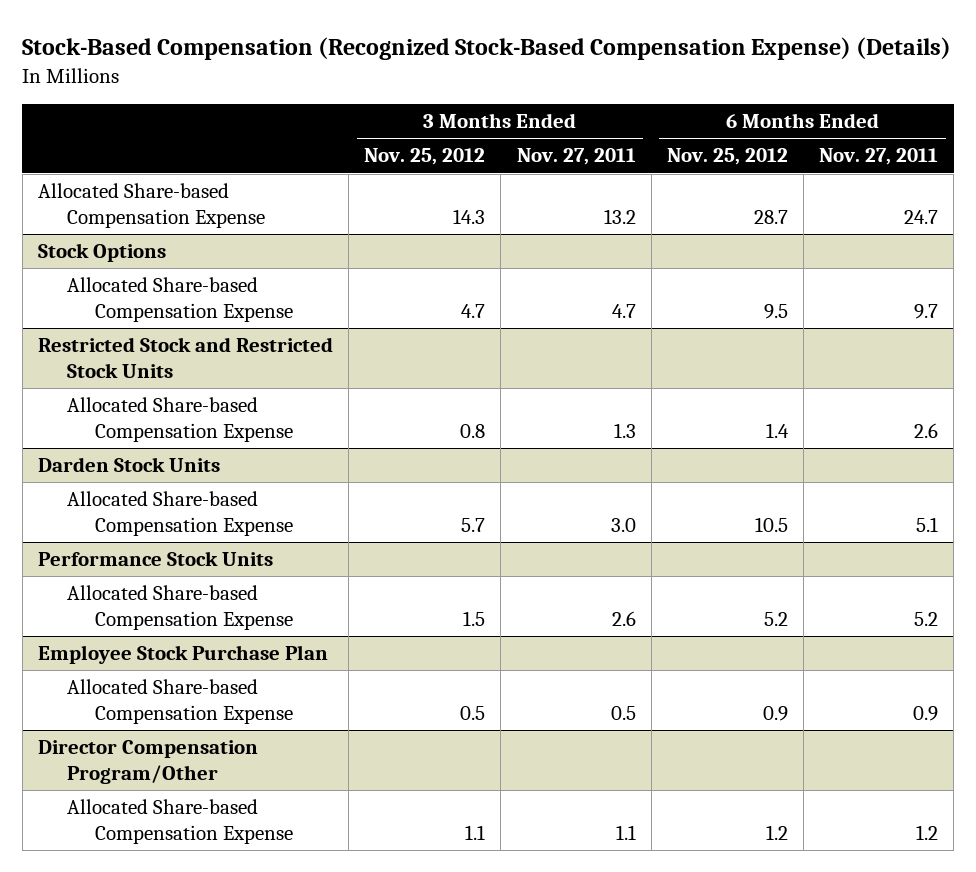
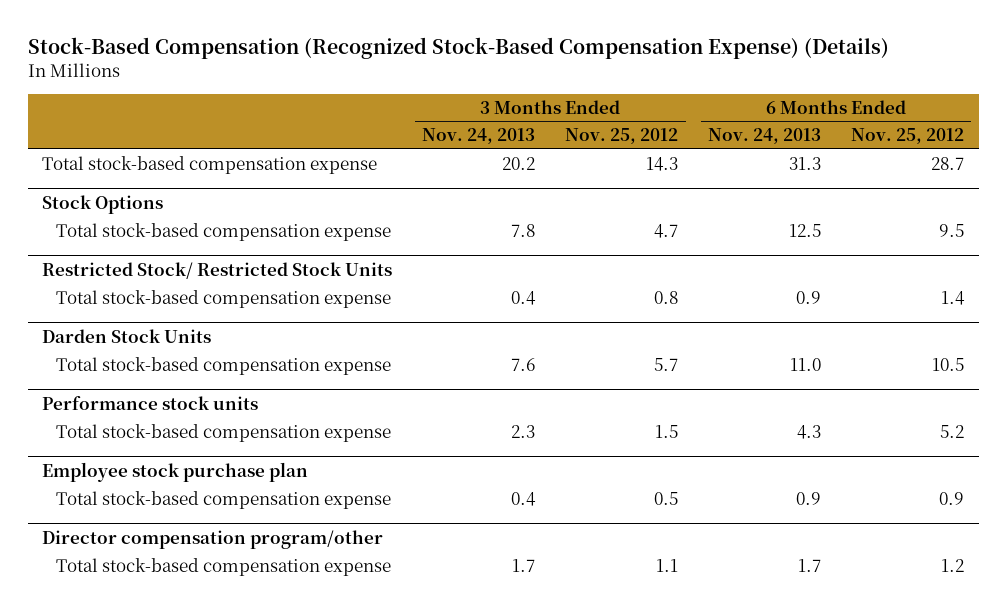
- | 3 Months Ended Nov. 25, 2012 | 3 Months Ended Nov. 27, 2011 | 6 Months Ended Nov. 25, 2012 | 6 Months Ended Nov. 27, 2011
+ | 3 Months Ended Nov. 24, 2013 | 3 Months Ended Nov. 25, 2012 | 6 Months Ended Nov. 24, 2013 | 6 Months Ended Nov. 25, 2012
- Allocated Share-based Compensation Expense | 14.3 | 13.2 | 28.7 | 24.7
+ Total stock-based compensation expense | 20.2 | 14.3 | 31.3 | 28.7
@ Stock Options
- Allocated Share-based Compensation Expense | 4.7 | 4.7 | 9.5 | 9.7
- Restricted Stock and Restricted Stock Units
- Allocated Share-based Compensation Expense | 0.8 | 1.3 | 1.4 | 2.6
@ Stock Options
+ Total stock-based compensation expense | 7.8 | 4.7 | 12.5 | 9.5
+ Restricted Stock/ Restricted Stock Units
+ Total stock-based compensation expense | 0.4 | 0.8 | 0.9 | 1.4
@ Darden Stock Units
- Allocated Share-based Compensation Expense | 5.7 | 3.0 | 10.5 | 5.1
- Performance Stock Units
- Allocated Share-based Compensation Expense | 1.5 | 2.6 | 5.2 | 5.2
- Employee Stock Purchase Plan
- Allocated Share-based Compensation Expense | 0.5 | 0.5 | 0.9 | 0.9
- Director Compensation Program/Other
- Allocated Share-based Compensation Expense | 1.1 | 1.1 | 1.2 | 1.2
@ Darden Stock Units
+ Total stock-based compensation expense | 7.6 | 5.7 | 11.0 | 10.5
+ Performance stock units
+ Total stock-based compensation expense | 2.3 | 1.5 | 4.3 | 5.2
+ Employee stock purchase plan
+ Total stock-based compensation expense | 0.4 | 0.5 | 0.9 | 0.9
+ Director compensation program/other
+ Total stock-based compensation expense | 1.7 | 1.1 | 1.7 | 1.2

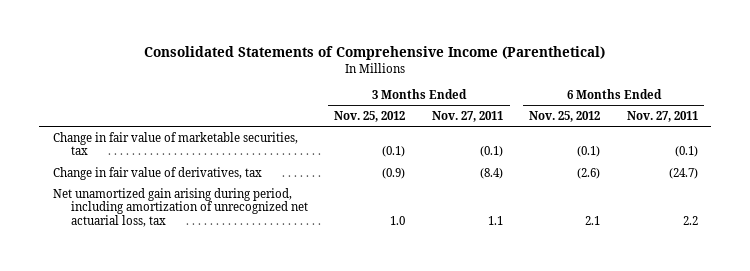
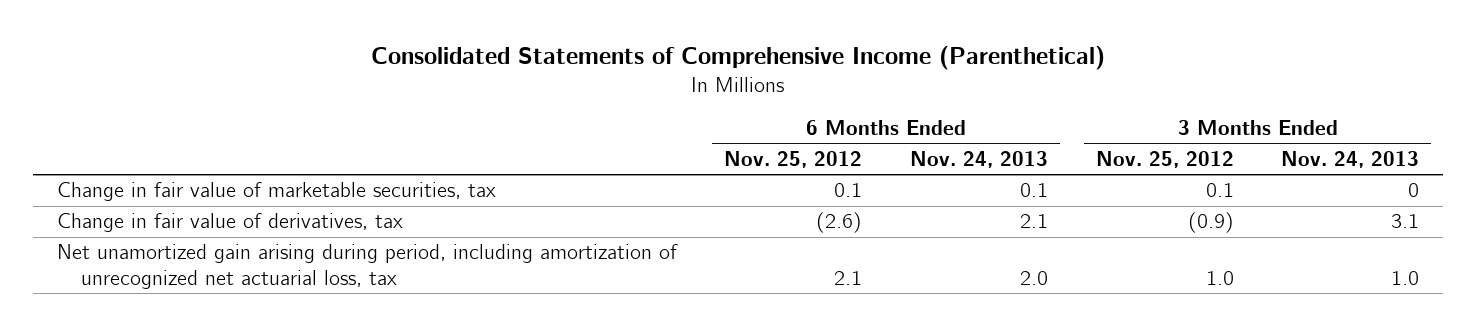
- | 3 Months Ended Nov. 25, 2012 | 3 Months Ended Nov. 27, 2011 | 6 Months Ended Nov. 25, 2012 | 6 Months Ended Nov. 27, 2011
+ | 6 Months Ended Nov. 25, 2012 | 6 Months Ended Nov. 24, 2013 | 3 Months Ended Nov. 25, 2012 | 3 Months Ended Nov. 24, 2013
- Change in fair value of marketable securities, tax | (0.1) | (0.1) | (0.1) | (0.1)
+ Change in fair value of marketable securities, tax | 0.1 | 0.1 | 0.1 | 0

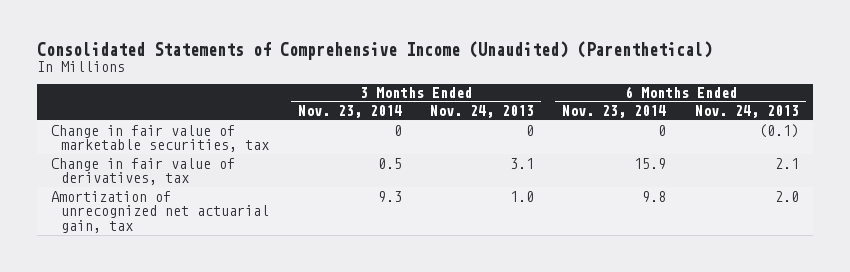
- Consolidated Statements of Comprehensive Income (Parenthetical)
+ Consolidated Statements of Comprehensive Income (Unaudited) (Parenthetical)
- | 6 Months Ended Nov. 25, 2012 | 6 Months Ended Nov. 24, 2013 | 3 Months Ended Nov. 25, 2012 | 3 Months Ended Nov. 24, 2013
+ | 3 Months Ended Nov. 23, 2014 | 3 Months Ended Nov. 24, 2013 | 6 Months Ended Nov. 23, 2014 | 6 Months Ended Nov. 24, 2013
- Change in fair value of marketable securities, tax | 0.1 | 0.1 | 0.1 | 0
+ Change in fair value of marketable securities, tax | 0 | 0 | 0 | (0.1)
- Net unamortized gain arising during period, including amortization of unrecognized net actuarial loss, tax | 2.1 | 2.0 | 1.0 | 1.0
+ Amortization of unrecognized net actuarial gain, tax | 9.3 | 1.0 | 9.8 | 2.0

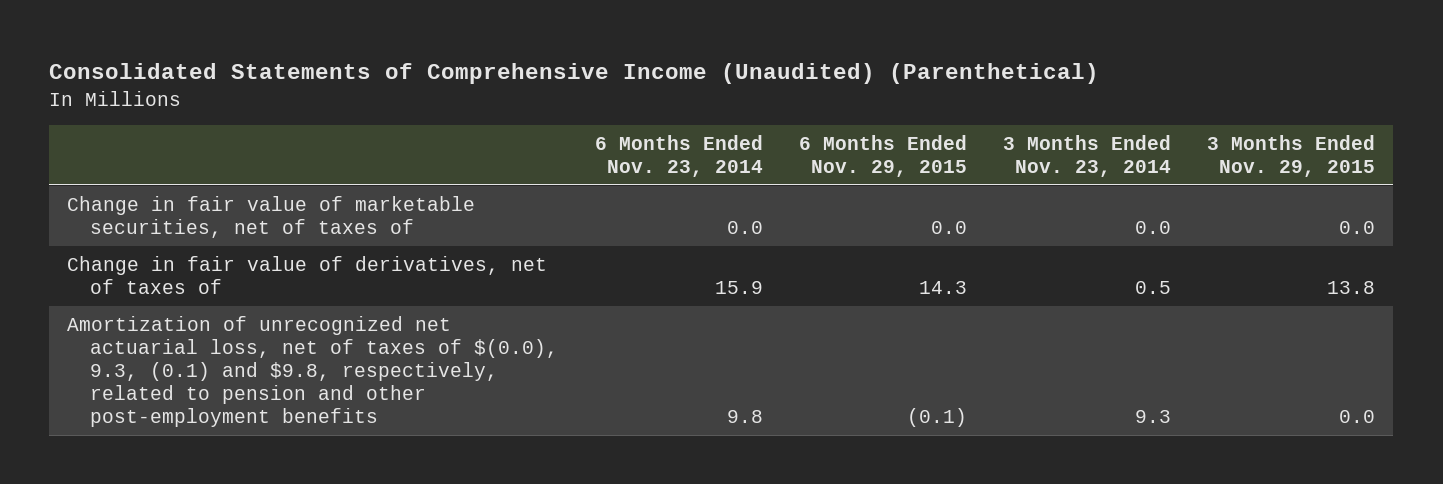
- | 3 Months Ended Nov. 23, 2014 | 3 Months Ended Nov. 24, 2013 | 6 Months Ended Nov. 23, 2014 | 6 Months Ended Nov. 24, 2013
+ | 6 Months Ended Nov. 23, 2014 | 6 Months Ended Nov. 29, 2015 | 3 Months Ended Nov. 23, 2014 | 3 Months Ended Nov. 29, 2015
- Change in fair value of marketable securities, tax | 0 | 0 | 0 | (0.1)
- Change in fair value of derivatives, tax | 0.5 | 3.1 | 15.9 | 2.1
- Amortization of unrecognized net actuarial gain, tax | 9.3 | 1.0 | 9.8 | 2.0
+ Change in fair value of marketable securities, net of taxes of | 0.0 | 0.0 | 0.0 | 0.0
+ Change in fair value of derivatives, net of taxes of | 15.9 | 14.3 | 0.5 | 13.8
+ Amortization of unrecognized net actuarial loss, net of taxes of $(0.0), 9.3, (0.1) and $9.8, respectively, related to pension and other post-employment benefits | 9.8 | (0.1) | 9.3 | 0.0

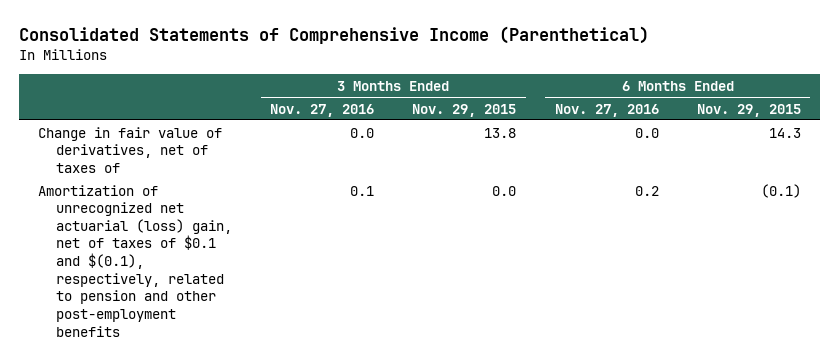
- Consolidated Statements of Comprehensive Income (Unaudited) (Parenthetical)
+ Consolidated Statements of Comprehensive Income (Parenthetical)
- | 6 Months Ended Nov. 23, 2014 | 6 Months Ended Nov. 29, 2015 | 3 Months Ended Nov. 23, 2014 | 3 Months Ended Nov. 29, 2015
+ | 3 Months Ended Nov. 27, 2016 | 3 Months Ended Nov. 29, 2015 | 6 Months Ended Nov. 27, 2016 | 6 Months Ended Nov. 29, 2015
- Change in fair value of marketable securities, net of taxes of | 0.0 | 0.0 | 0.0 | 0.0
- Amortization of unrecognized net actuarial loss, net of taxes of $(0.0), 9.3, (0.1) and $9.8, respectively, related to pension and other post-employment benefits | 9.8 | (0.1) | 9.3 | 0.0
+ Amortization of unrecognized net actuarial (loss) gain, net of taxes of $0.1 and $(0.1), respectively, related to pension and other post-employment benefits | 0.1 | 0.0 | 0.2 | (0.1)

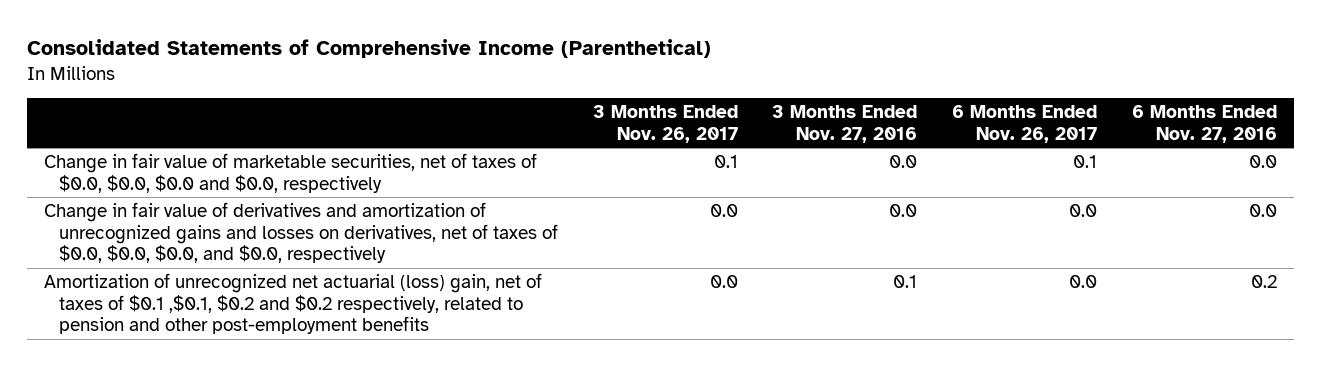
- | 3 Months Ended Nov. 27, 2016 | 3 Months Ended Nov. 29, 2015 | 6 Months Ended Nov. 27, 2016 | 6 Months Ended Nov. 29, 2015
+ | 3 Months Ended Nov. 26, 2017 | 3 Months Ended Nov. 27, 2016 | 6 Months Ended Nov. 26, 2017 | 6 Months Ended Nov. 27, 2016
- Change in fair value of derivatives, net of taxes of | 0.0 | 13.8 | 0.0 | 14.3
- Amortization of unrecognized net actuarial (loss) gain, net of taxes of $0.1 and $(0.1), respectively, related to pension and other post-employment benefits | 0.1 | 0.0 | 0.2 | (0.1)
+ Change in fair value of marketable securities, net of taxes of $0.0, $0.0, $0.0 and $0.0, respectively | 0.1 | 0.0 | 0.1 | 0.0
+ Change in fair value of derivatives and amortization of unrecognized gains and losses on derivatives, net of taxes of $0.0, $0.0, $0.0, and $0.0, respectively | 0.0 | 0.0 | 0.0 | 0.0
+ Amortization of unrecognized net actuarial (loss) gain, net of taxes of $0.1 ,$0.1, $0.2 and $0.2 respectively, related to pension and other post-employment benefits | 0.0 | 0.1 | 0.0 | 0.2

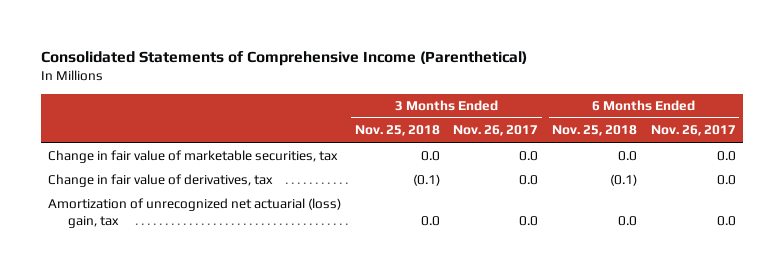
- | 3 Months Ended Nov. 26, 2017 | 3 Months Ended Nov. 27, 2016 | 6 Months Ended Nov. 26, 2017 | 6 Months Ended Nov. 27, 2016
+ | 3 Months Ended Nov. 25, 2018 | 3 Months Ended Nov. 26, 2017 | 6 Months Ended Nov. 25, 2018 | 6 Months Ended Nov. 26, 2017
- Change in fair value of marketable securities, net of taxes of $0.0, $0.0, $0.0 and $0.0, respectively | 0.1 | 0.0 | 0.1 | 0.0
- Change in fair value of derivatives and amortization of unrecognized gains and losses on derivatives, net of taxes of $0.0, $0.0, $0.0, and $0.0, respectively | 0.0 | 0.0 | 0.0 | 0.0
- Amortization of unrecognized net actuarial (loss) gain, net of taxes of $0.1 ,$0.1, $0.2 and $0.2 respectively, related to pension and other post-employment benefits | 0.0 | 0.1 | 0.0 | 0.2
+ Change in fair value of marketable securities, tax | 0.0 | 0.0 | 0.0 | 0.0
+ Change in fair value of derivatives, tax | (0.1) | 0.0 | (0.1) | 0.0
+ Amortization of unrecognized net actuarial (loss) gain, tax | 0.0 | 0.0 | 0.0 | 0.0

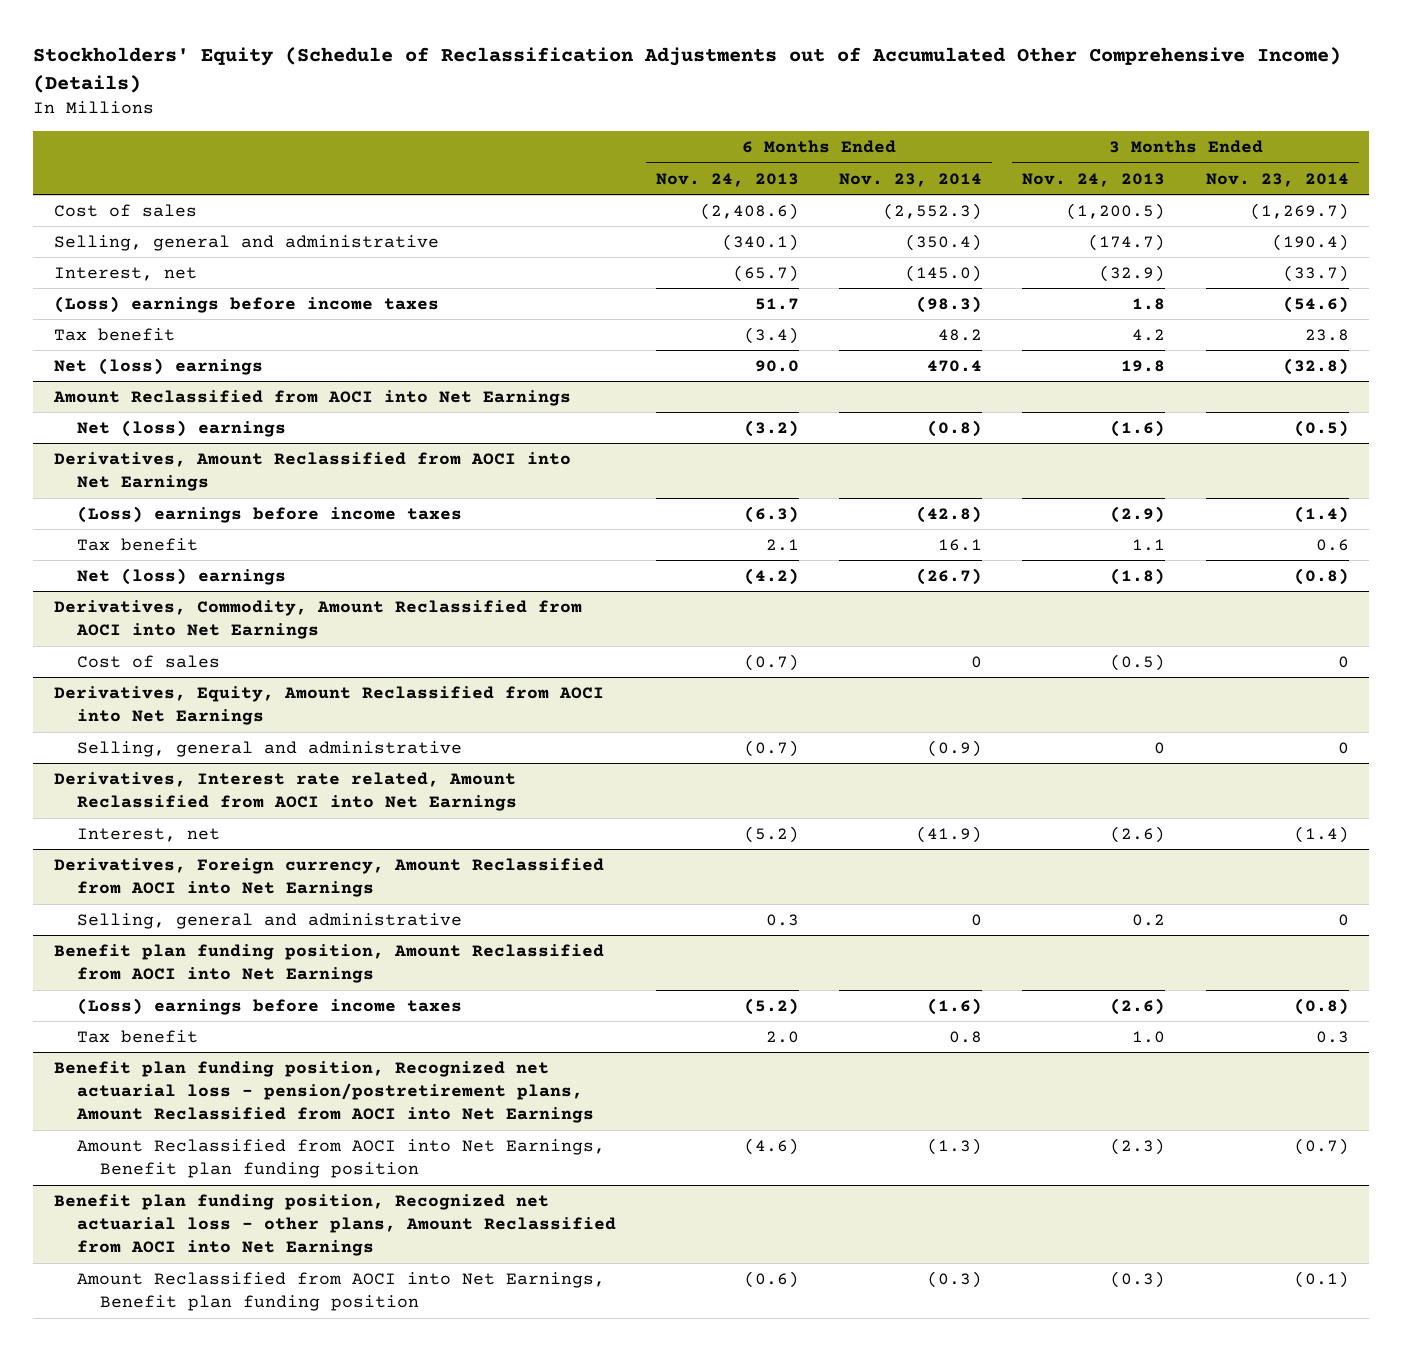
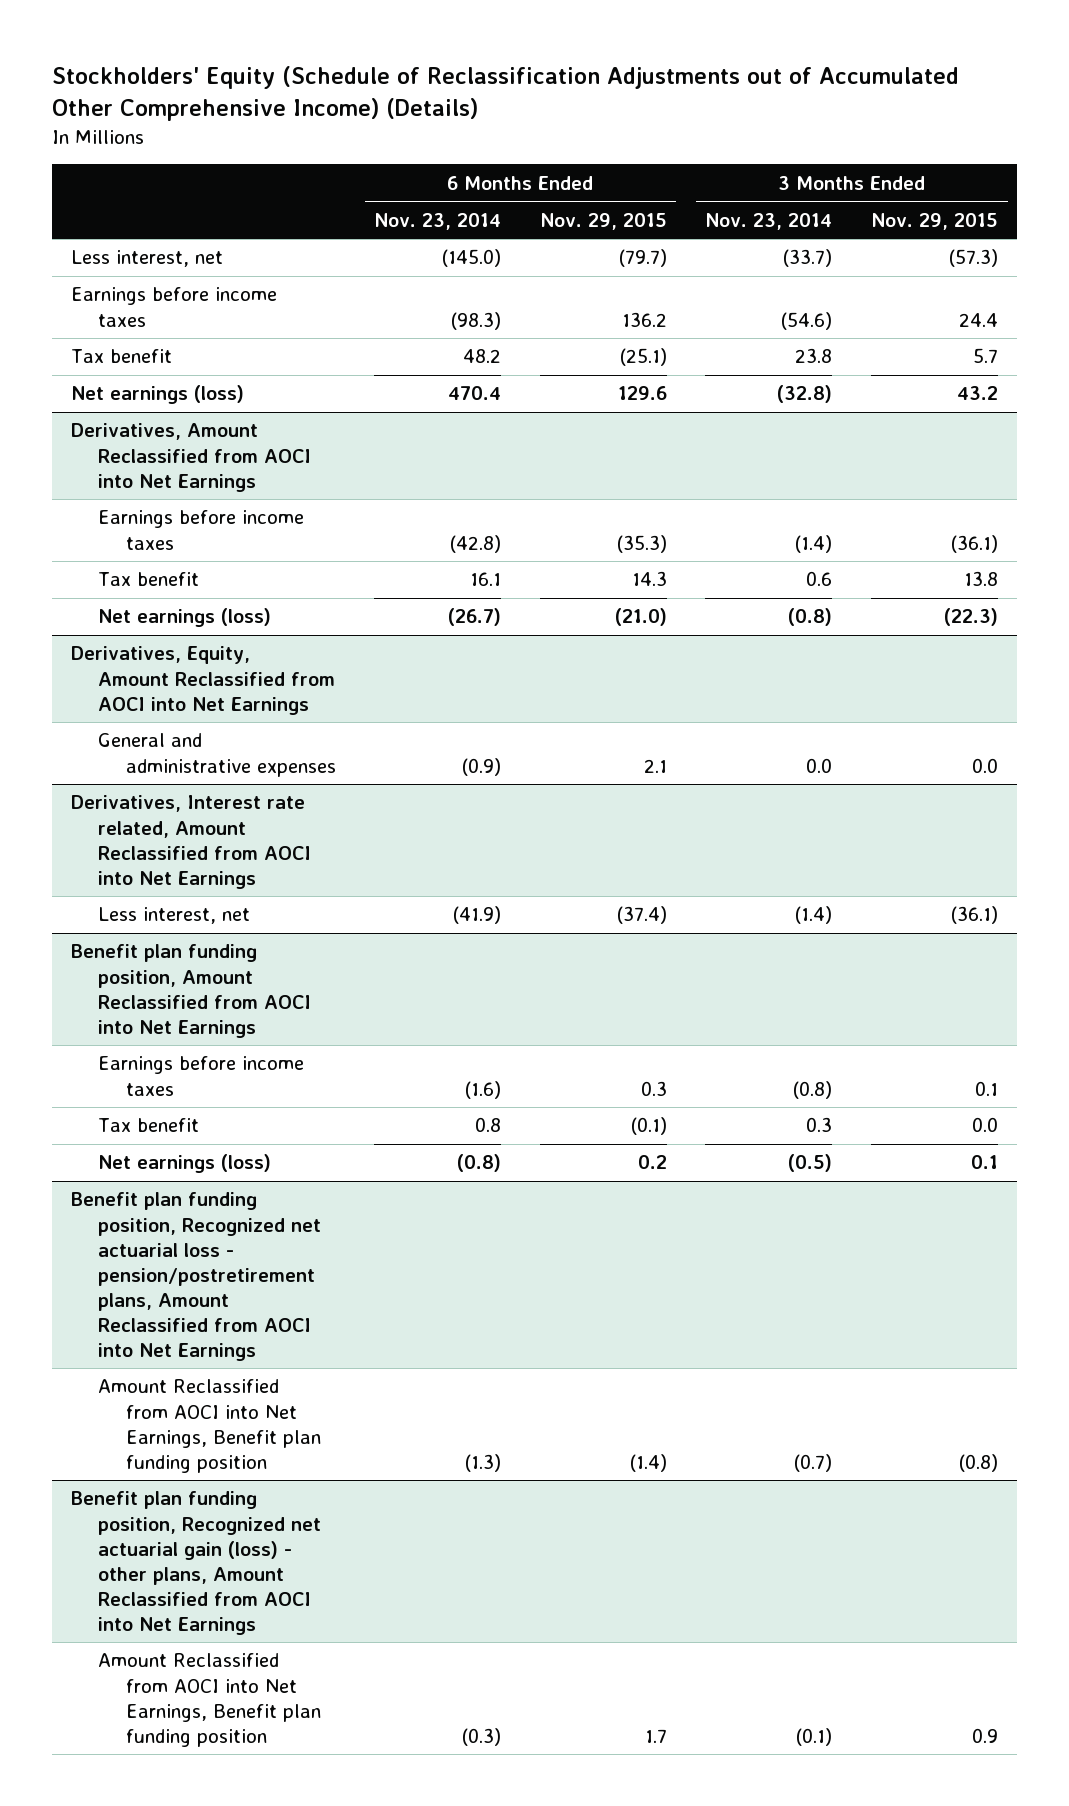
- | 6 Months Ended Nov. 24, 2013 | 6 Months Ended Nov. 23, 2014 | 3 Months Ended Nov. 24, 2013 | 3 Months Ended Nov. 23, 2014
+ | 6 Months Ended Nov. 23, 2014 | 6 Months Ended Nov. 29, 2015 | 3 Months Ended Nov. 23, 2014 | 3 Months Ended Nov. 29, 2015
- Cost of sales | (2,408.6) | (2,552.3) | (1,200.5) | (1,269.7)
- Selling, general and administrative | (340.1) | (350.4) | (174.7) | (190.4)
- Interest, net | (65.7) | (145.0) | (32.9) | (33.7)
- (Loss) earnings before income taxes | 51.7 | (98.3) | 1.8 | (54.6)
+ Less interest, net | (145.0) | (79.7) | (33.7) | (57.3)
+ Earnings before income taxes | (98.3) | 136.2 | (54.6) | 24.4
- Net (loss) earnings | 90.0 | 470.4 | 19.8 | (32.8)
- Amount Reclassified from AOCI into Net Earnings
- Net (loss) earnings | (3.2) | (0.8) | (1.6) | (0.5)
+ Net earnings (loss) | 470.4 | 129.6 | (32.8) | 43.2
@ Derivatives, Amount Reclassified from AOCI into Net Earnings
- (Loss) earnings before income taxes | (6.3) | (42.8) | (2.9) | (1.4)
+ Earnings before income taxes | (42.8) | (35.3) | (1.4) | (36.1)
- Net (loss) earnings | (4.2) | (26.7) | (1.8) | (0.8)
- Derivatives, Commodity, Amount Reclassified from AOCI into Net Earnings
- Cost of sales | (0.7) | 0 | (0.5) | 0
@ Derivatives, Amount Reclassified from AOCI into Net Earnings
+ Net earnings (loss) | (26.7) | (21.0) | (0.8) | (22.3)
@ Derivatives, Equity, Amount Reclassified from AOCI into Net Earnings
- Selling, general and administrative | (0.7) | (0.9) | 0 | 0
+ General and administrative expenses | (0.9) | 2.1 | 0.0 | 0.0
@ Derivatives, Interest rate related, Amount Reclassified from AOCI into Net Earnings
- Interest, net | (5.2) | (41.9) | (2.6) | (1.4)
- Derivatives, Foreign currency, Amount Reclassified from AOCI into Net Earnings
- Selling, general and administrative | 0.3 | 0 | 0.2 | 0
@ Derivatives, Interest rate related, Amount Reclassified from AOCI into Net Earnings
+ Less interest, net | (41.9) | (37.4) | (1.4) | (36.1)
@ Benefit plan funding position, Amount Reclassified from AOCI into Net Earnings
- (Loss) earnings before income taxes | (5.2) | (1.6) | (2.6) | (0.8)
+ Earnings before income taxes | (1.6) | 0.3 | (0.8) | 0.1
+ Net earnings (loss) | (0.8) | 0.2 | (0.5) | 0.1
- Benefit plan funding position, Recognized net actuarial loss - other plans, Amount Reclassified from AOCI into Net Earnings
+ Benefit plan funding position, Recognized net actuarial gain (loss) - other plans, Amount Reclassified from AOCI into Net Earnings

